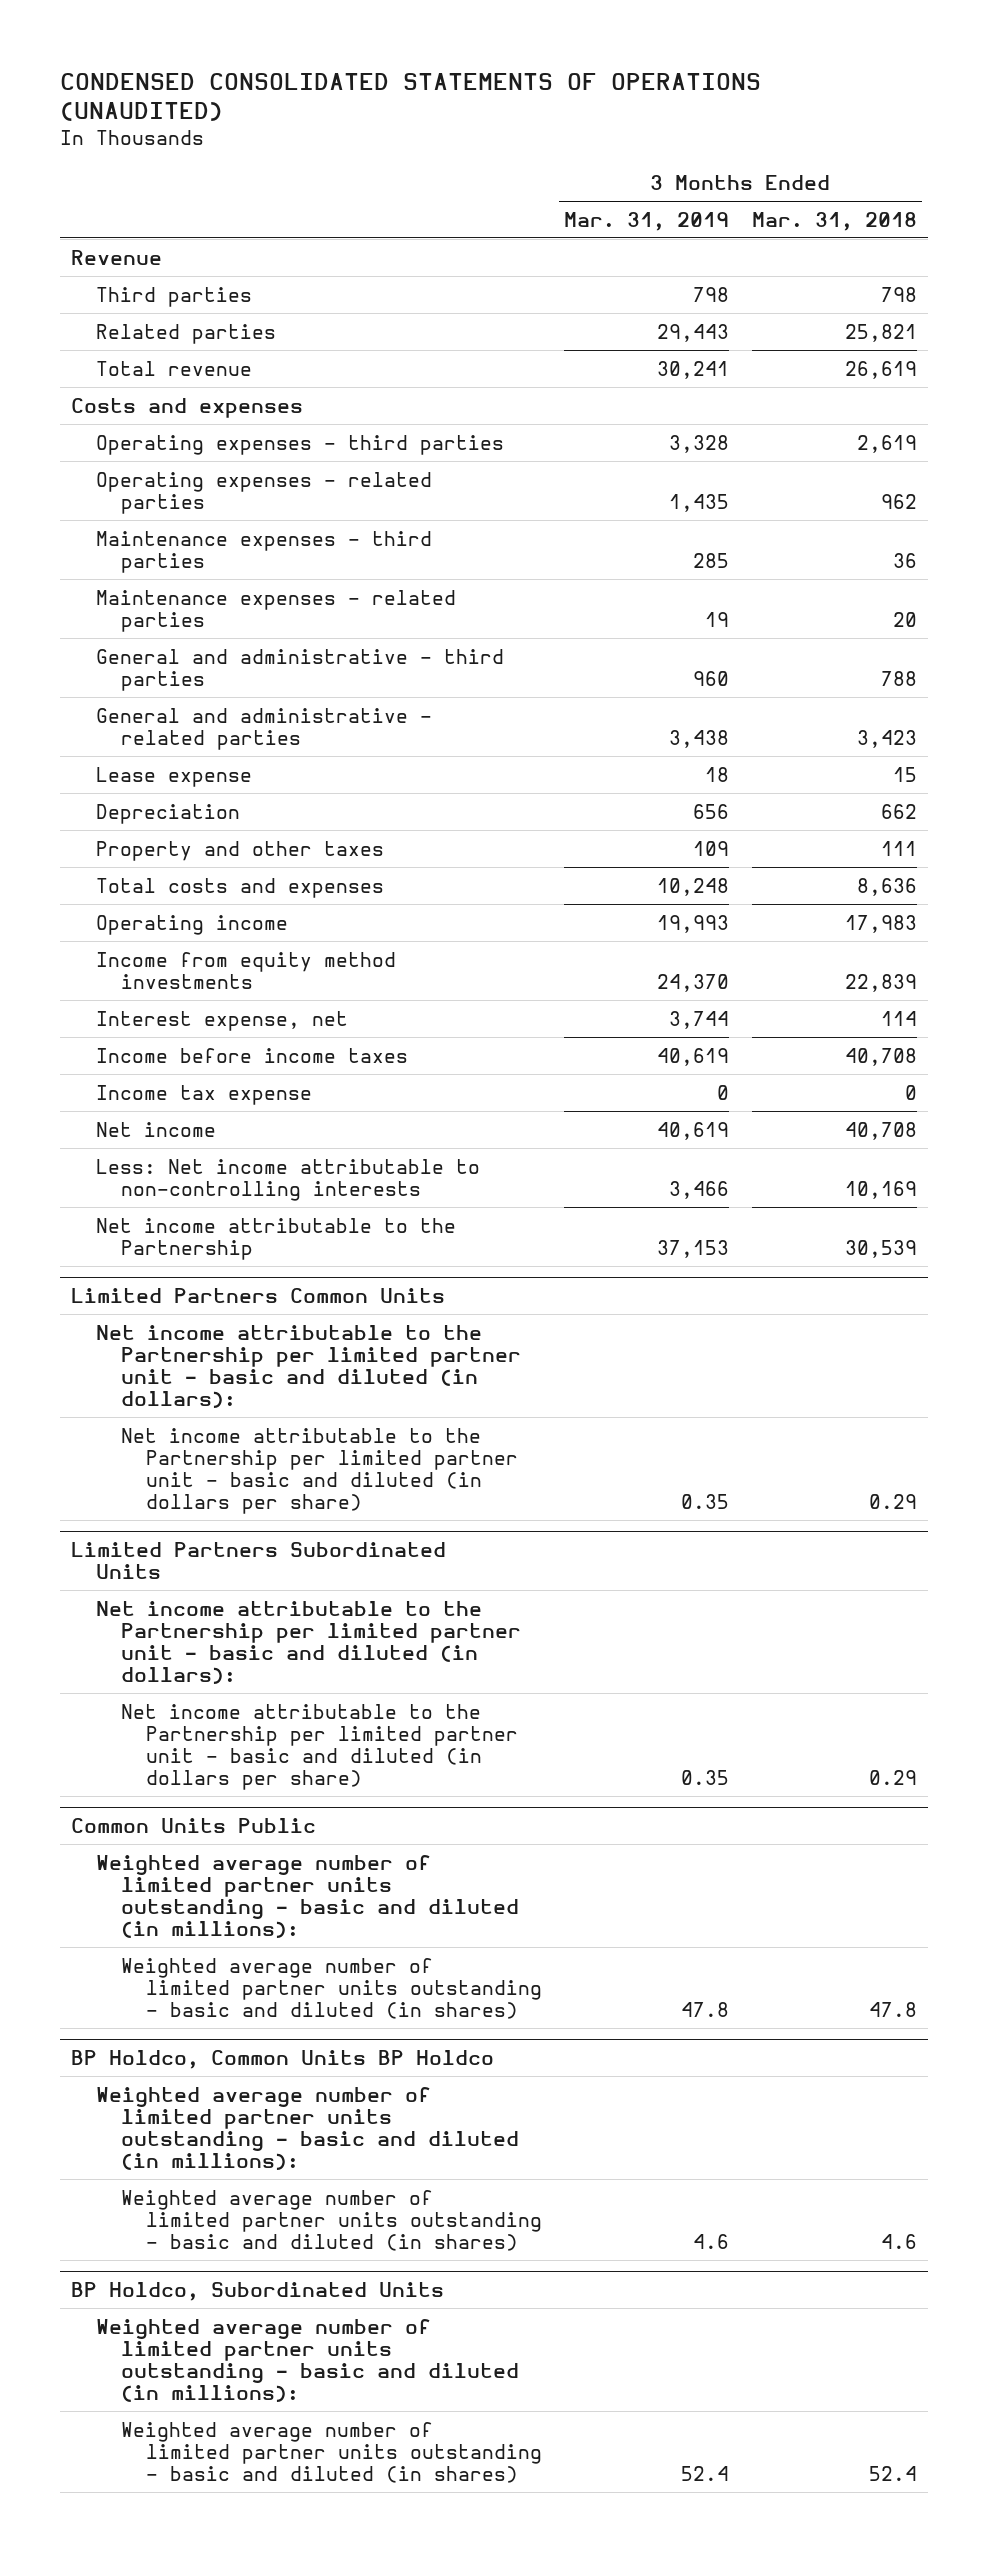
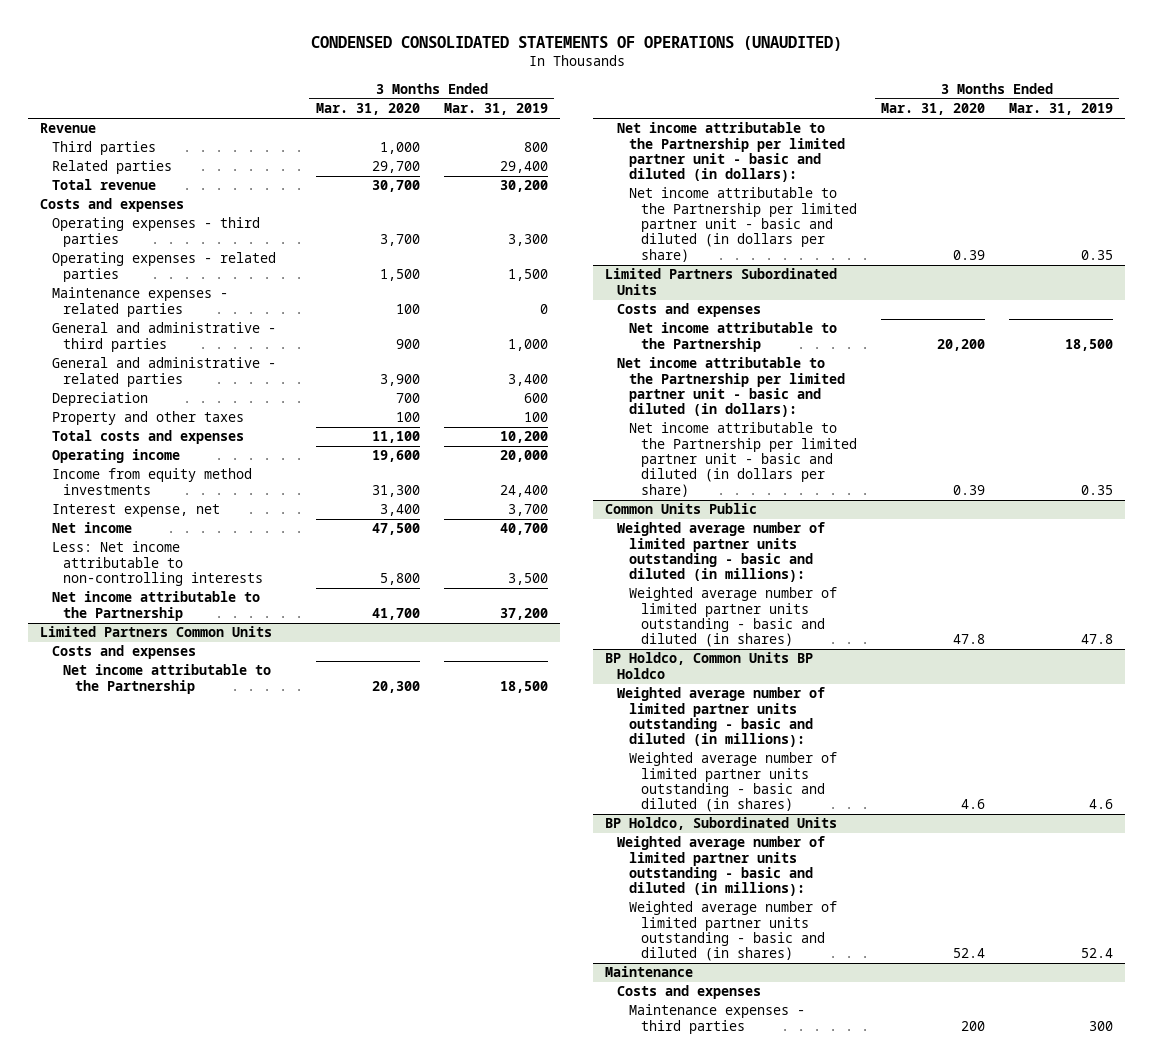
- | 3 Months Ended Mar. 31, 2019 | 3 Months Ended Mar. 31, 2018
+ | 3 Months Ended Mar. 31, 2020 | 3 Months Ended Mar. 31, 2019
- Third parties | 798 | 798
- Related parties | 29,443 | 25,821
- Total revenue | 30,241 | 26,619
+ Third parties | 1,000 | 800
+ Related parties | 29,700 | 29,400
+ Total revenue | 30,700 | 30,200
- Operating expenses - third parties | 3,328 | 2,619
- Operating expenses - related parties | 1,435 | 962
- Maintenance expenses - third parties | 285 | 36
- Maintenance expenses - related parties | 19 | 20
- General and administrative - third parties | 960 | 788
- General and administrative - related parties | 3,438 | 3,423
- Lease expense | 18 | 15
- Depreciation | 656 | 662
- Property and other taxes | 109 | 111
- Total costs and expenses | 10,248 | 8,636
- Operating income | 19,993 | 17,983
- Income from equity method investments | 24,370 | 22,839
- Interest expense, net | 3,744 | 114
- Income before income taxes | 40,619 | 40,708
- Income tax expense | 0 | 0
- Net income | 40,619 | 40,708
- Less: Net income attributable to non-controlling interests | 3,466 | 10,169
- Net income attributable to the Partnership | 37,153 | 30,539
+ Operating expenses - third parties | 3,700 | 3,300
+ Operating expenses - related parties | 1,500 | 1,500
+ Maintenance expenses - related parties | 100 | 0
+ General and administrative - third parties | 900 | 1,000
+ General and administrative - related parties | 3,900 | 3,400
+ Depreciation | 700 | 600
+ Property and other taxes | 100 | 100
+ Total costs and expenses | 11,100 | 10,200
+ Operating income | 19,600 | 20,000
+ Income from equity method investments | 31,300 | 24,400
+ Interest expense, net | 3,400 | 3,700
+ Net income | 47,500 | 40,700
+ Less: Net income attributable to non-controlling interests | 5,800 | 3,500
+ Net income attributable to the Partnership | 41,700 | 37,200
@ Limited Partners Common Units
+ Costs and expenses
+ Net income attributable to the Partnership | 20,300 | 18,500
@ Limited Partners Subordinated Units
+ Costs and expenses
+ Net income attributable to the Partnership | 20,200 | 18,500
+ Maintenance
+ Costs and expenses
+ Maintenance expenses - third parties | 200 | 300

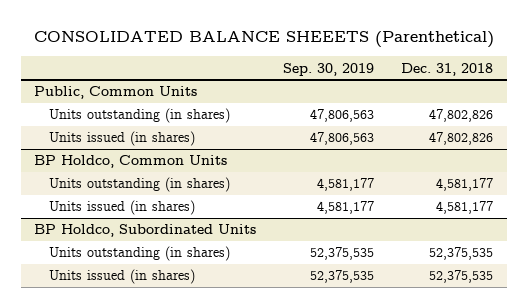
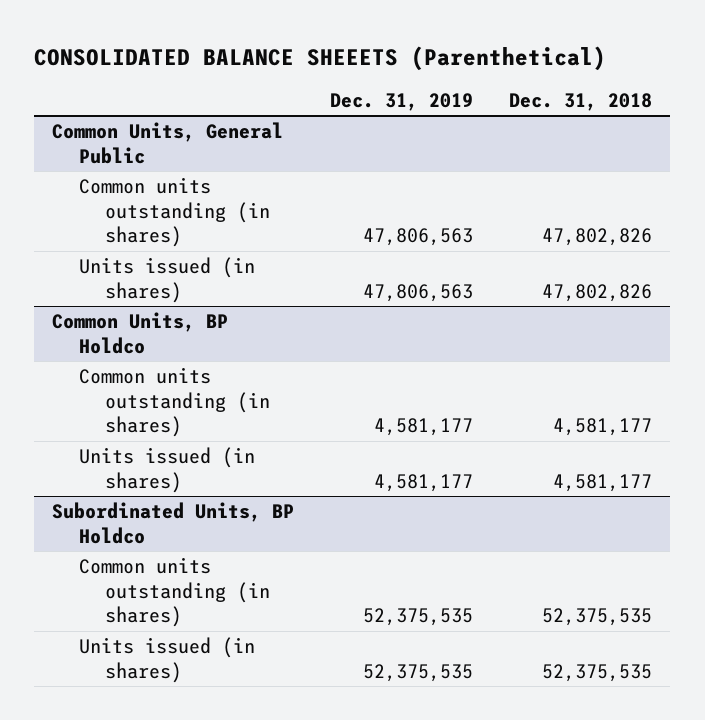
- | Sep. 30, 2019 | Dec. 31, 2018
+ | Dec. 31, 2019 | Dec. 31, 2018
- Public, Common Units
- Units outstanding (in shares) | 47,806,563 | 47,802,826
+ Common Units, General Public
+ Common units outstanding (in shares) | 47,806,563 | 47,802,826
- BP Holdco, Common Units
- Units outstanding (in shares) | 4,581,177 | 4,581,177
+ Common Units, BP Holdco
+ Common units outstanding (in shares) | 4,581,177 | 4,581,177
- BP Holdco, Subordinated Units
- Units outstanding (in shares) | 52,375,535 | 52,375,535
+ Subordinated Units, BP Holdco
+ Common units outstanding (in shares) | 52,375,535 | 52,375,535

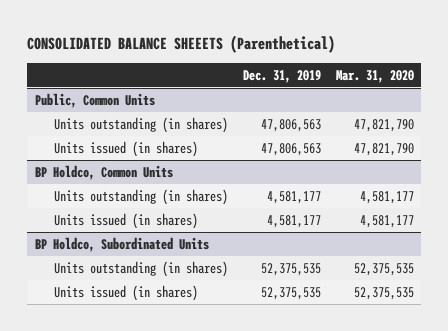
- | Dec. 31, 2019 | Dec. 31, 2018
+ | Dec. 31, 2019 | Mar. 31, 2020
- Common Units, General Public
- Common units outstanding (in shares) | 47,806,563 | 47,802,826
+ Public, Common Units
+ Units outstanding (in shares) | 47,806,563 | 47,821,790
- Common Units, BP Holdco
- Common units outstanding (in shares) | 4,581,177 | 4,581,177
+ BP Holdco, Common Units
+ Units outstanding (in shares) | 4,581,177 | 4,581,177
- Subordinated Units, BP Holdco
- Common units outstanding (in shares) | 52,375,535 | 52,375,535
+ BP Holdco, Subordinated Units
+ Units outstanding (in shares) | 52,375,535 | 52,375,535

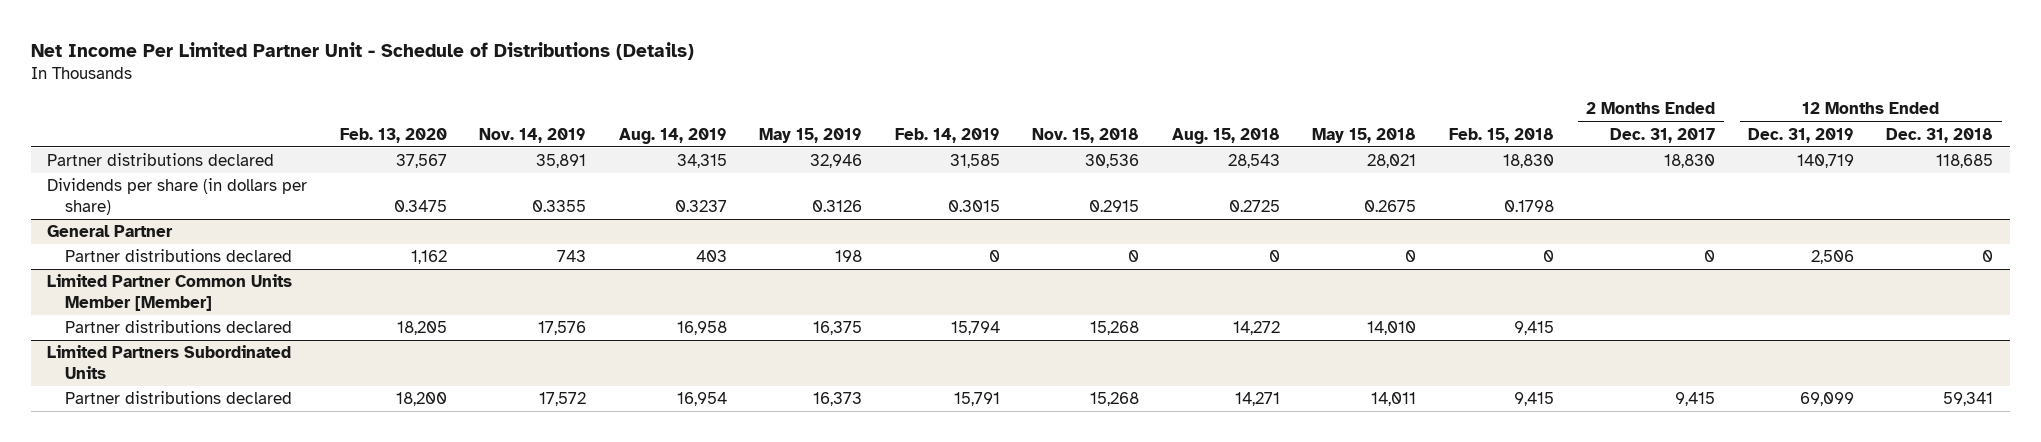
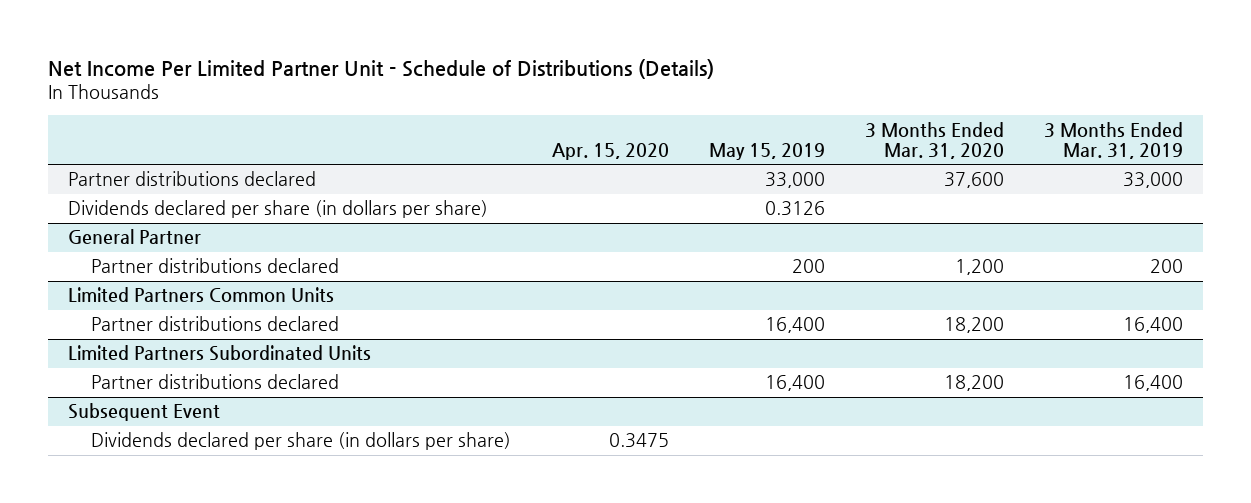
- | Feb. 13, 2020 | Nov. 14, 2019 | Aug. 14, 2019 | May 15, 2019 | Feb. 14, 2019 | Nov. 15, 2018 | Aug. 15, 2018 | May 15, 2018 | Feb. 15, 2018 | 2 Months Ended Dec. 31, 2017 | 12 Months Ended Dec. 31, 2019 | 12 Months Ended Dec. 31, 2018
+ | Apr. 15, 2020 | May 15, 2019 | 3 Months Ended Mar. 31, 2020 | 3 Months Ended Mar. 31, 2019
- Partner distributions declared | 37,567 | 35,891 | 34,315 | 32,946 | 31,585 | 30,536 | 28,543 | 28,021 | 18,830 | 18,830 | 140,719 | 118,685
- Dividends per share (in dollars per share) | 0.3475 | 0.3355 | 0.3237 | 0.3126 | 0.3015 | 0.2915 | 0.2725 | 0.2675 | 0.1798 | | |
+ Partner distributions declared | | 33,000 | 37,600 | 33,000
+ Dividends declared per share (in dollars per share) | | 0.3126 | |
@ General Partner
- Partner distributions declared | 1,162 | 743 | 403 | 198 | 0 | 0 | 0 | 0 | 0 | 0 | 2,506 | 0
- Limited Partner Common Units Member [Member]
- Partner distributions declared | 18,205 | 17,576 | 16,958 | 16,375 | 15,794 | 15,268 | 14,272 | 14,010 | 9,415 | | |
@ General Partner
+ Partner distributions declared | | 200 | 1,200 | 200
+ Limited Partners Common Units
+ Partner distributions declared | | 16,400 | 18,200 | 16,400
@ Limited Partners Subordinated Units
- Partner distributions declared | 18,200 | 17,572 | 16,954 | 16,373 | 15,791 | 15,268 | 14,271 | 14,011 | 9,415 | 9,415 | 69,099 | 59,341
+ Partner distributions declared | | 16,400 | 18,200 | 16,400
+ Subsequent Event
+ Dividends declared per share (in dollars per share) | 0.3475 | | |

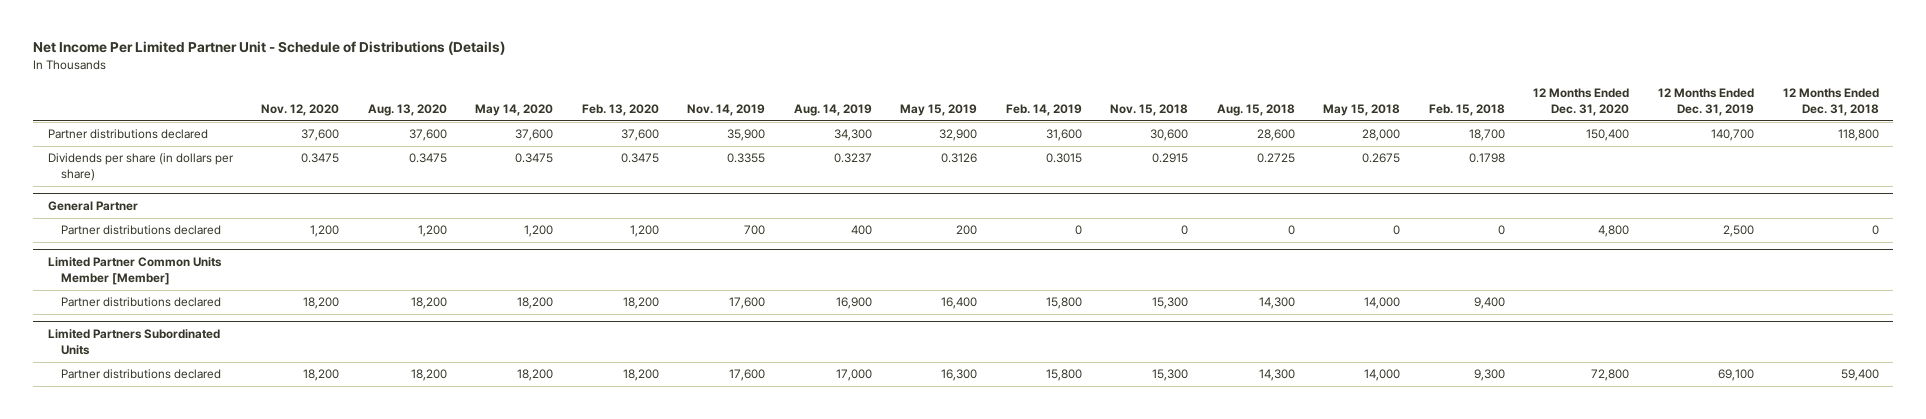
- | Apr. 15, 2020 | May 15, 2019 | 3 Months Ended Mar. 31, 2020 | 3 Months Ended Mar. 31, 2019
+ | Nov. 12, 2020 | Aug. 13, 2020 | May 14, 2020 | Feb. 13, 2020 | Nov. 14, 2019 | Aug. 14, 2019 | May 15, 2019 | Feb. 14, 2019 | Nov. 15, 2018 | Aug. 15, 2018 | May 15, 2018 | Feb. 15, 2018 | 12 Months Ended Dec. 31, 2020 | 12 Months Ended Dec. 31, 2019 | 12 Months Ended Dec. 31, 2018
- Partner distributions declared | | 33,000 | 37,600 | 33,000
- Dividends declared per share (in dollars per share) | | 0.3126 | |
+ Partner distributions declared | 37,600 | 37,600 | 37,600 | 37,600 | 35,900 | 34,300 | 32,900 | 31,600 | 30,600 | 28,600 | 28,000 | 18,700 | 150,400 | 140,700 | 118,800
+ Dividends per share (in dollars per share) | 0.3475 | 0.3475 | 0.3475 | 0.3475 | 0.3355 | 0.3237 | 0.3126 | 0.3015 | 0.2915 | 0.2725 | 0.2675 | 0.1798 | | |
- Limited Partners Common Units
+ Limited Partner Common Units Member [Member]
@ Limited Partners Subordinated Units
- Partner distributions declared | | 16,400 | 18,200 | 16,400
- Subsequent Event
- Dividends declared per share (in dollars per share) | 0.3475 | | |
@ Limited Partners Subordinated Units
+ Partner distributions declared | 18,200 | 18,200 | 18,200 | 18,200 | 17,600 | 17,000 | 16,300 | 15,800 | 15,300 | 14,300 | 14,000 | 9,300 | 72,800 | 69,100 | 59,400

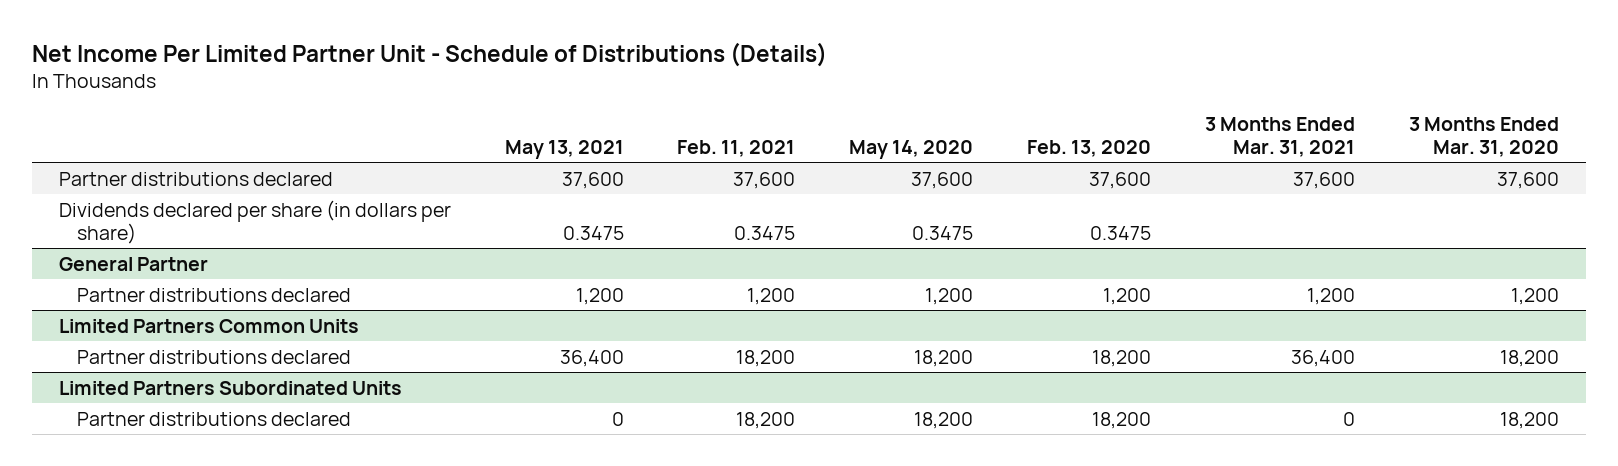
- | Nov. 12, 2020 | Aug. 13, 2020 | May 14, 2020 | Feb. 13, 2020 | Nov. 14, 2019 | Aug. 14, 2019 | May 15, 2019 | Feb. 14, 2019 | Nov. 15, 2018 | Aug. 15, 2018 | May 15, 2018 | Feb. 15, 2018 | 12 Months Ended Dec. 31, 2020 | 12 Months Ended Dec. 31, 2019 | 12 Months Ended Dec. 31, 2018
+ | May 13, 2021 | Feb. 11, 2021 | May 14, 2020 | Feb. 13, 2020 | 3 Months Ended Mar. 31, 2021 | 3 Months Ended Mar. 31, 2020
- Dividends per share (in dollars per share) | 0.3475 | 0.3475 | 0.3475 | 0.3475 | 0.3355 | 0.3237 | 0.3126 | 0.3015 | 0.2915 | 0.2725 | 0.2675 | 0.1798 | | |
+ Dividends declared per share (in dollars per share) | 0.3475 | 0.3475 | 0.3475 | 0.3475 | |
- Limited Partner Common Units Member [Member]
+ Limited Partners Common Units

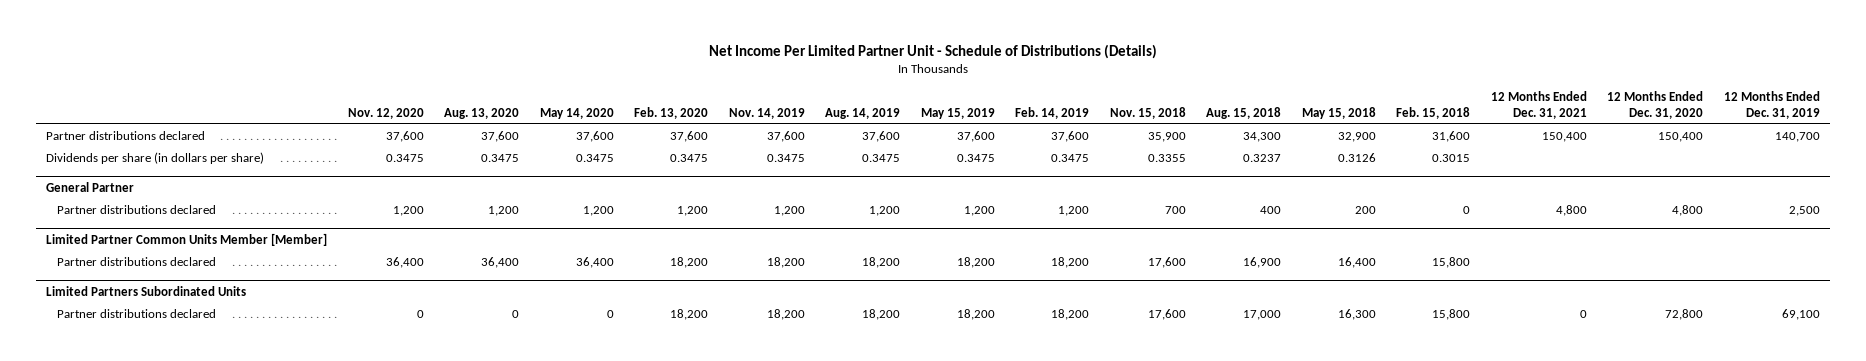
- | May 13, 2021 | Feb. 11, 2021 | May 14, 2020 | Feb. 13, 2020 | 3 Months Ended Mar. 31, 2021 | 3 Months Ended Mar. 31, 2020
+ | Nov. 12, 2020 | Aug. 13, 2020 | May 14, 2020 | Feb. 13, 2020 | Nov. 14, 2019 | Aug. 14, 2019 | May 15, 2019 | Feb. 14, 2019 | Nov. 15, 2018 | Aug. 15, 2018 | May 15, 2018 | Feb. 15, 2018 | 12 Months Ended Dec. 31, 2021 | 12 Months Ended Dec. 31, 2020 | 12 Months Ended Dec. 31, 2019
- Dividends declared per share (in dollars per share) | 0.3475 | 0.3475 | 0.3475 | 0.3475 | |
+ Dividends per share (in dollars per share) | 0.3475 | 0.3475 | 0.3475 | 0.3475 | 0.3475 | 0.3475 | 0.3475 | 0.3475 | 0.3355 | 0.3237 | 0.3126 | 0.3015 | | |
- Limited Partners Common Units
- Partner distributions declared | 36,400 | 18,200 | 18,200 | 18,200 | 36,400 | 18,200
+ Limited Partner Common Units Member [Member]
+ Partner distributions declared | 36,400 | 36,400 | 36,400 | 18,200 | 18,200 | 18,200 | 18,200 | 18,200 | 17,600 | 16,900 | 16,400 | 15,800 | | |
@ Limited Partners Subordinated Units
- Partner distributions declared | 0 | 18,200 | 18,200 | 18,200 | 0 | 18,200
+ Partner distributions declared | 0 | 0 | 0 | 18,200 | 18,200 | 18,200 | 18,200 | 18,200 | 17,600 | 17,000 | 16,300 | 15,800 | 0 | 72,800 | 69,100

